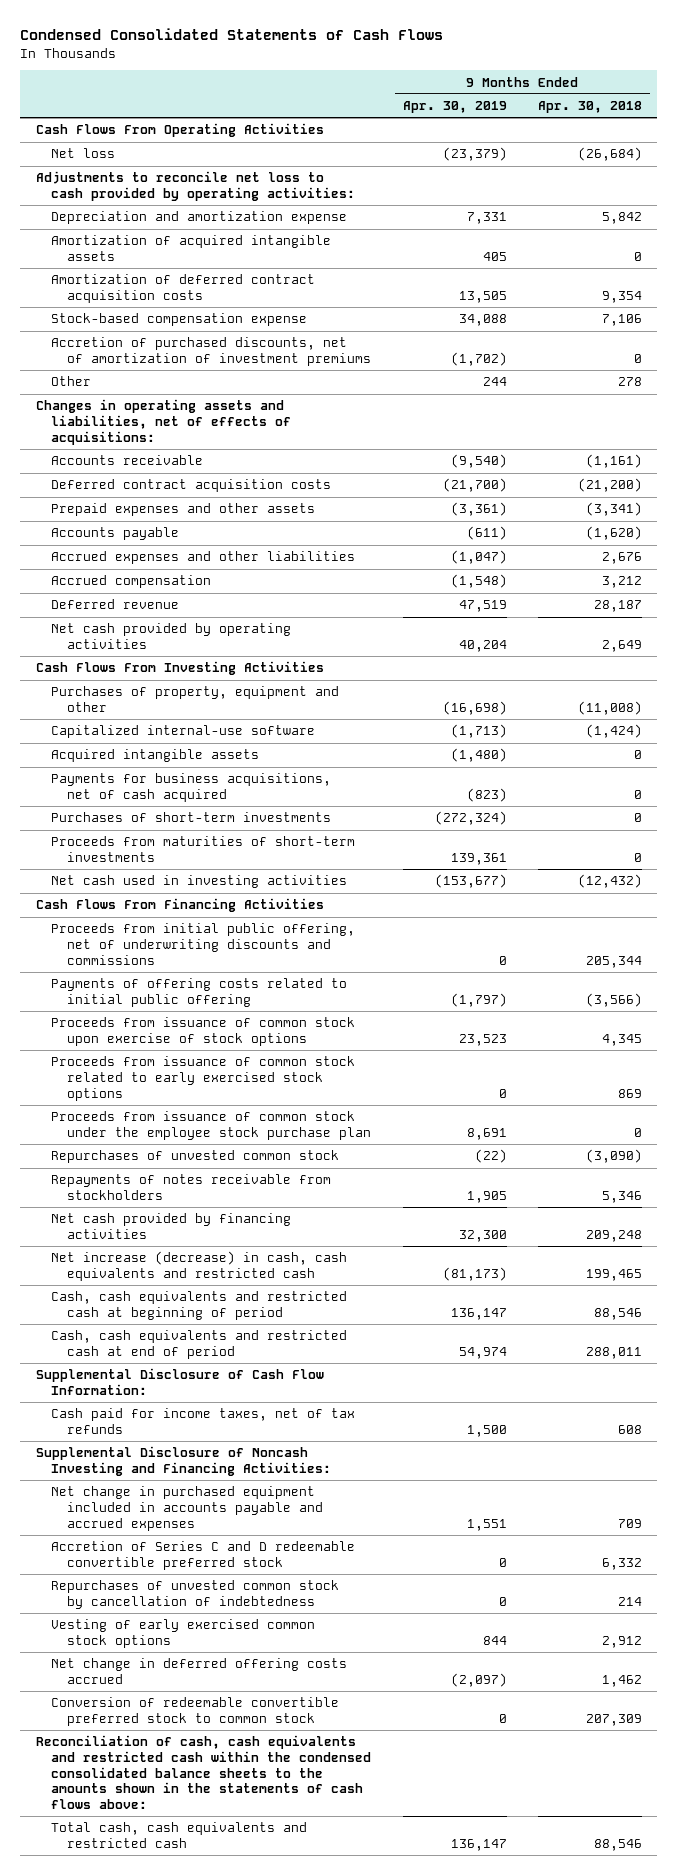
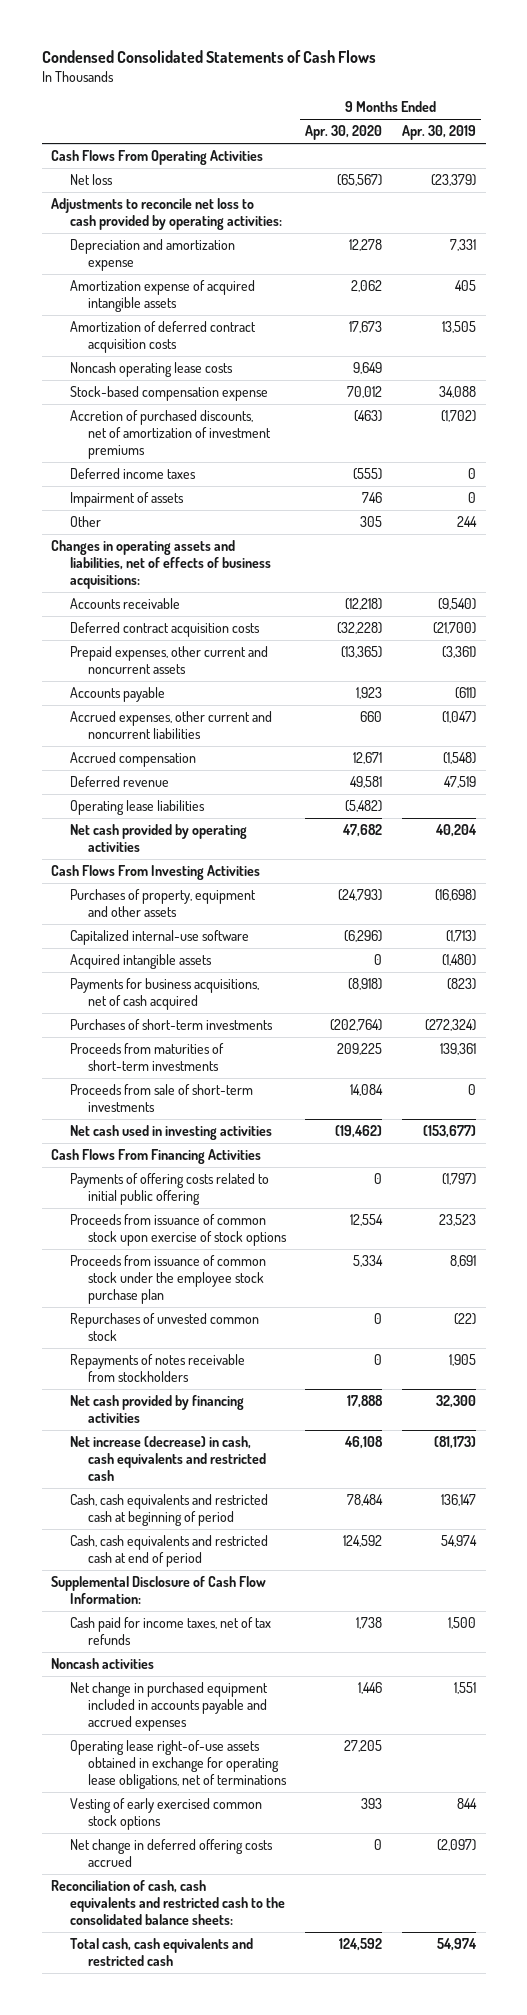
- | 9 Months Ended Apr. 30, 2019 | 9 Months Ended Apr. 30, 2018
+ | 9 Months Ended Apr. 30, 2020 | 9 Months Ended Apr. 30, 2019
- Amortization of acquired intangible assets | 405 | 0
+ Amortization expense of acquired intangible assets | 2,062 | 405
+ Noncash operating lease costs | 9,649 |
+ Deferred income taxes | (555) | 0
+ Impairment of assets | 746 | 0
- Changes in operating assets and liabilities, net of effects of acquisitions:
+ Changes in operating assets and liabilities, net of effects of business acquisitions:
- Prepaid expenses and other assets | (3,361) | (3,341)
+ Prepaid expenses, other current and noncurrent assets | (13,365) | (3,361)
- Accrued expenses and other liabilities | (1,047) | 2,676
+ Accrued expenses, other current and noncurrent liabilities | 660 | (1,047)
+ Operating lease liabilities | (5,482) |
- Purchases of property, equipment and other | (16,698) | (11,008)
+ Purchases of property, equipment and other assets | (24,793) | (16,698)
+ Proceeds from sale of short-term investments | 14,084 | 0
- Proceeds from initial public offering, net of underwriting discounts and commissions | 0 | 205,344
- Proceeds from issuance of common stock related to early exercised stock options | 0 | 869
- Supplemental Disclosure of Noncash Investing and Financing Activities:
+ Noncash activities
- Accretion of Series C and D redeemable convertible preferred stock | 0 | 6,332
- Repurchases of unvested common stock by cancellation of indebtedness | 0 | 214
+ Operating lease right-of-use assets obtained in exchange for operating lease obligations, net of terminations | 27,205 |
- Conversion of redeemable convertible preferred stock to common stock | 0 | 207,309
- Reconciliation of cash, cash equivalents and restricted cash within the condensed consolidated balance sheets to the amounts shown in the statements of cash flows above:
- Total cash, cash equivalents and restricted cash | 136,147 | 88,546
+ Reconciliation of cash, cash equivalents and restricted cash to the consolidated balance sheets:
+ Total cash, cash equivalents and restricted cash | 124,592 | 54,974

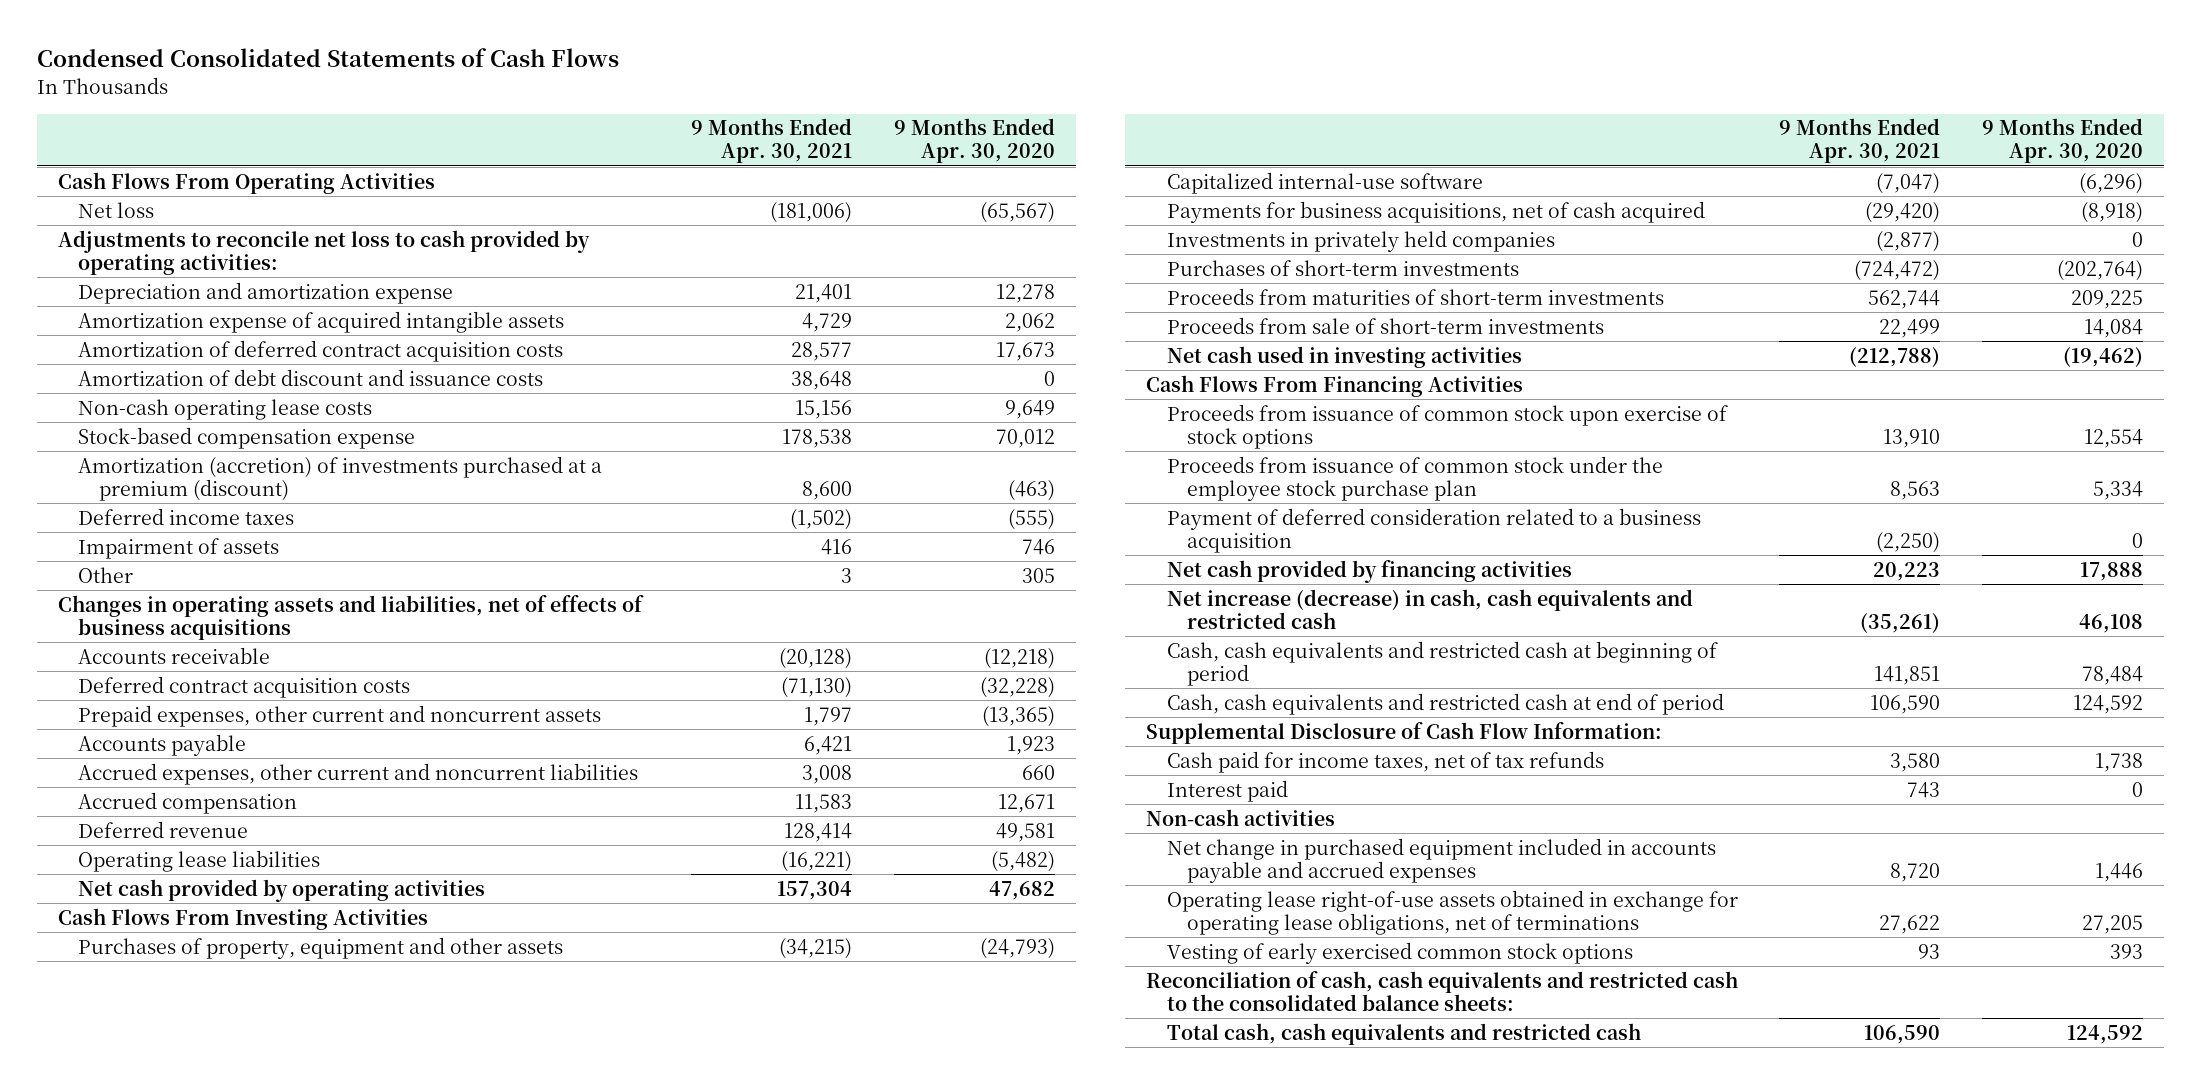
- | 9 Months Ended Apr. 30, 2020 | 9 Months Ended Apr. 30, 2019
+ | 9 Months Ended Apr. 30, 2021 | 9 Months Ended Apr. 30, 2020
- Noncash operating lease costs | 9,649 |
+ Amortization of debt discount and issuance costs | 38,648 | 0
+ Non-cash operating lease costs | 15,156 | 9,649
- Accretion of purchased discounts, net of amortization of investment premiums | (463) | (1,702)
+ Amortization (accretion) of investments purchased at a premium (discount) | 8,600 | (463)
- Changes in operating assets and liabilities, net of effects of business acquisitions:
+ Changes in operating assets and liabilities, net of effects of business acquisitions
- Acquired intangible assets | 0 | (1,480)
+ Investments in privately held companies | (2,877) | 0
- Payments of offering costs related to initial public offering | 0 | (1,797)
- Repurchases of unvested common stock | 0 | (22)
- Repayments of notes receivable from stockholders | 0 | 1,905
+ Payment of deferred consideration related to a business acquisition | (2,250) | 0
- Noncash activities
+ Interest paid | 743 | 0
+ Non-cash activities
- Net change in deferred offering costs accrued | 0 | (2,097)

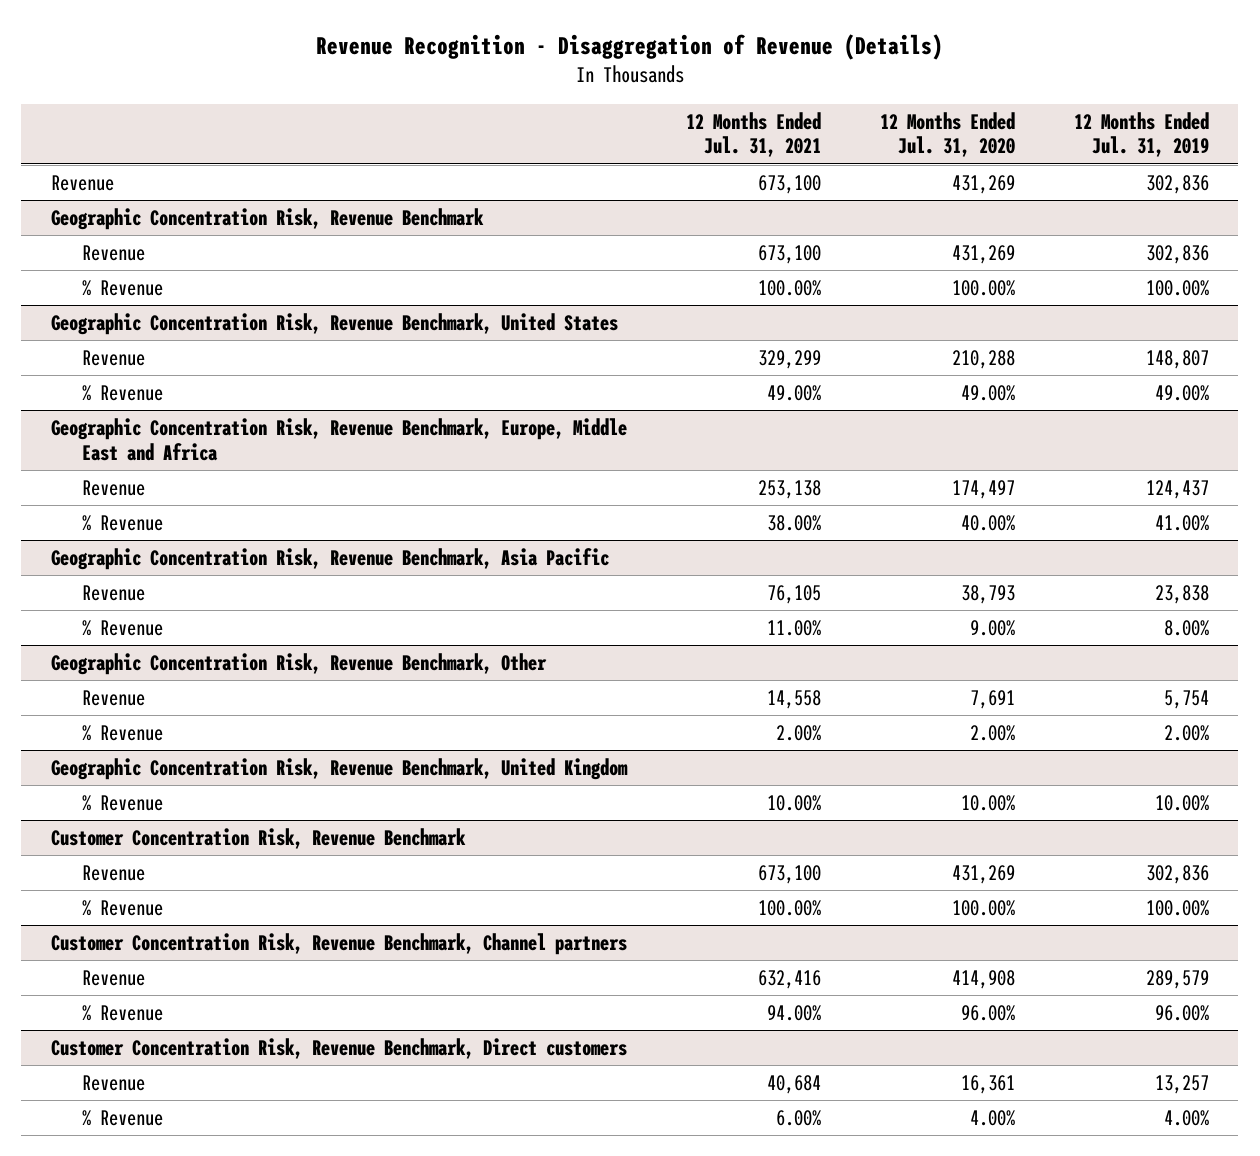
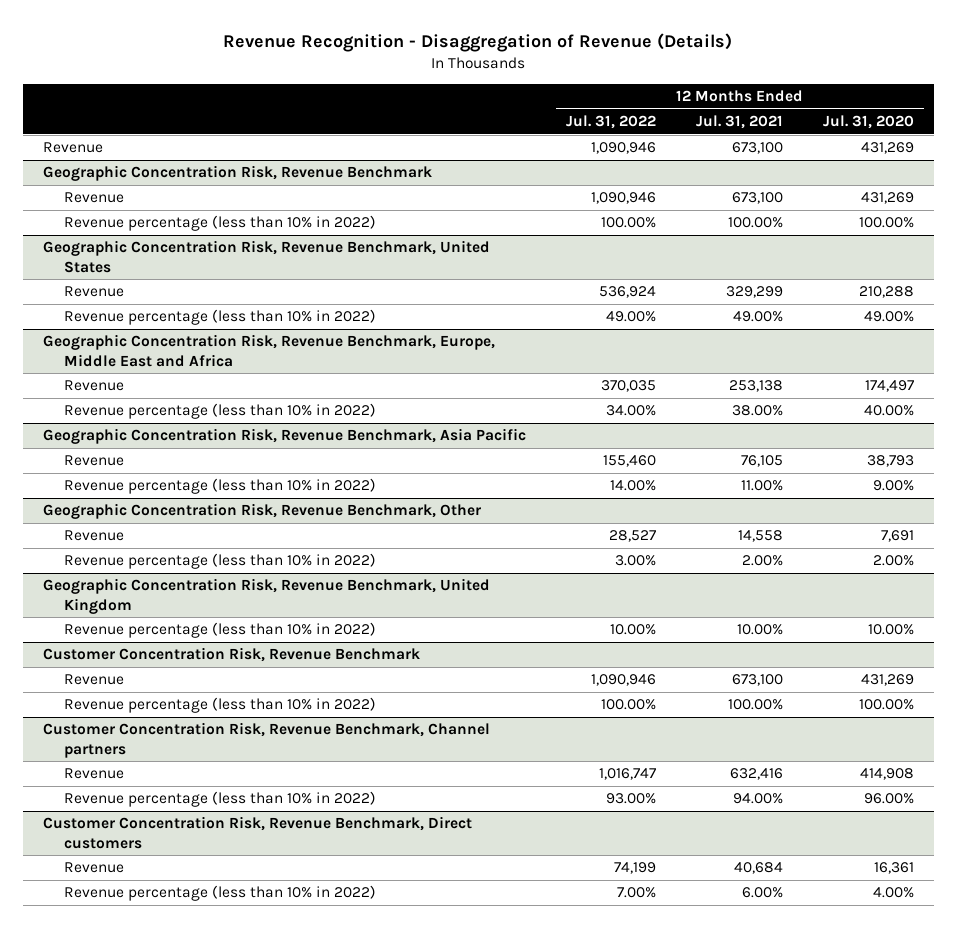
- | 12 Months Ended Jul. 31, 2021 | 12 Months Ended Jul. 31, 2020 | 12 Months Ended Jul. 31, 2019
+ | 12 Months Ended Jul. 31, 2022 | 12 Months Ended Jul. 31, 2021 | 12 Months Ended Jul. 31, 2020
@ Geographic Concentration Risk, Revenue Benchmark
- % Revenue | 100.00% | 100.00% | 100.00%
+ Revenue percentage (less than 10% in 2022) | 100.00% | 100.00% | 100.00%
@ Geographic Concentration Risk, Revenue Benchmark, United States
- % Revenue | 49.00% | 49.00% | 49.00%
+ Revenue percentage (less than 10% in 2022) | 49.00% | 49.00% | 49.00%
@ Geographic Concentration Risk, Revenue Benchmark, Europe, Middle East and Africa
- % Revenue | 38.00% | 40.00% | 41.00%
+ Revenue percentage (less than 10% in 2022) | 34.00% | 38.00% | 40.00%
@ Geographic Concentration Risk, Revenue Benchmark, Asia Pacific
- % Revenue | 11.00% | 9.00% | 8.00%
+ Revenue percentage (less than 10% in 2022) | 14.00% | 11.00% | 9.00%
@ Geographic Concentration Risk, Revenue Benchmark, Other
- % Revenue | 2.00% | 2.00% | 2.00%
+ Revenue percentage (less than 10% in 2022) | 3.00% | 2.00% | 2.00%
@ Geographic Concentration Risk, Revenue Benchmark, United Kingdom
- % Revenue | 10.00% | 10.00% | 10.00%
+ Revenue percentage (less than 10% in 2022) | 10.00% | 10.00% | 10.00%
@ Customer Concentration Risk, Revenue Benchmark
- % Revenue | 100.00% | 100.00% | 100.00%
+ Revenue percentage (less than 10% in 2022) | 100.00% | 100.00% | 100.00%
@ Customer Concentration Risk, Revenue Benchmark, Channel partners
- % Revenue | 94.00% | 96.00% | 96.00%
+ Revenue percentage (less than 10% in 2022) | 93.00% | 94.00% | 96.00%
@ Customer Concentration Risk, Revenue Benchmark, Direct customers
- % Revenue | 6.00% | 4.00% | 4.00%
+ Revenue percentage (less than 10% in 2022) | 7.00% | 6.00% | 4.00%

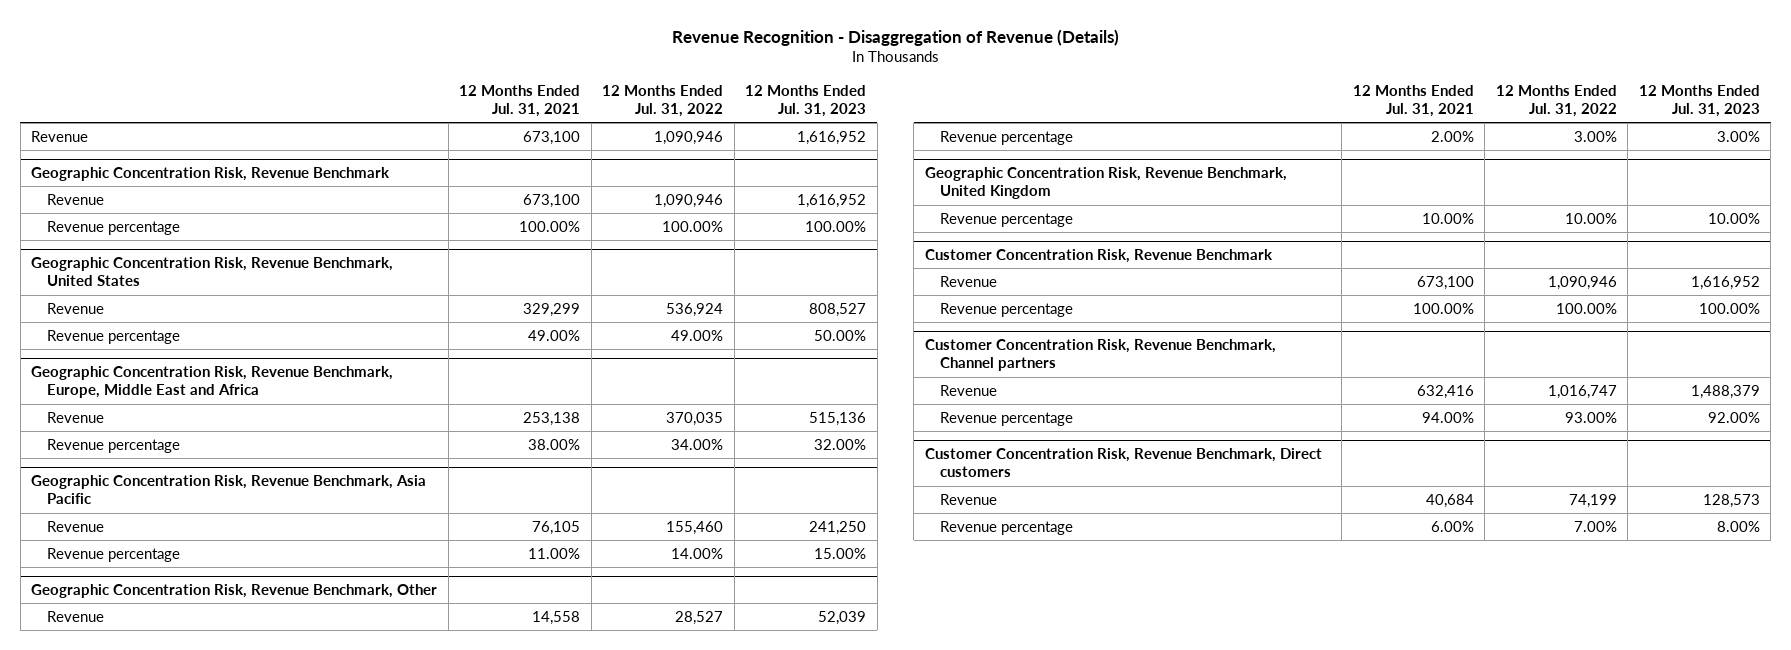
- | 12 Months Ended Jul. 31, 2022 | 12 Months Ended Jul. 31, 2021 | 12 Months Ended Jul. 31, 2020
+ | 12 Months Ended Jul. 31, 2021 | 12 Months Ended Jul. 31, 2022 | 12 Months Ended Jul. 31, 2023
@ Geographic Concentration Risk, Revenue Benchmark
- Revenue percentage (less than 10% in 2022) | 100.00% | 100.00% | 100.00%
+ Revenue percentage | 100.00% | 100.00% | 100.00%
@ Geographic Concentration Risk, Revenue Benchmark, United States
- Revenue percentage (less than 10% in 2022) | 49.00% | 49.00% | 49.00%
+ Revenue percentage | 49.00% | 49.00% | 50.00%
@ Geographic Concentration Risk, Revenue Benchmark, Europe, Middle East and Africa
- Revenue percentage (less than 10% in 2022) | 34.00% | 38.00% | 40.00%
+ Revenue percentage | 38.00% | 34.00% | 32.00%
@ Geographic Concentration Risk, Revenue Benchmark, Asia Pacific
- Revenue percentage (less than 10% in 2022) | 14.00% | 11.00% | 9.00%
+ Revenue percentage | 11.00% | 14.00% | 15.00%
@ Geographic Concentration Risk, Revenue Benchmark, Other
- Revenue percentage (less than 10% in 2022) | 3.00% | 2.00% | 2.00%
+ Revenue percentage | 2.00% | 3.00% | 3.00%
@ Geographic Concentration Risk, Revenue Benchmark, United Kingdom
- Revenue percentage (less than 10% in 2022) | 10.00% | 10.00% | 10.00%
+ Revenue percentage | 10.00% | 10.00% | 10.00%
@ Customer Concentration Risk, Revenue Benchmark
- Revenue percentage (less than 10% in 2022) | 100.00% | 100.00% | 100.00%
+ Revenue percentage | 100.00% | 100.00% | 100.00%
@ Customer Concentration Risk, Revenue Benchmark, Channel partners
- Revenue percentage (less than 10% in 2022) | 93.00% | 94.00% | 96.00%
+ Revenue percentage | 94.00% | 93.00% | 92.00%
@ Customer Concentration Risk, Revenue Benchmark, Direct customers
- Revenue percentage (less than 10% in 2022) | 7.00% | 6.00% | 4.00%
+ Revenue percentage | 6.00% | 7.00% | 8.00%

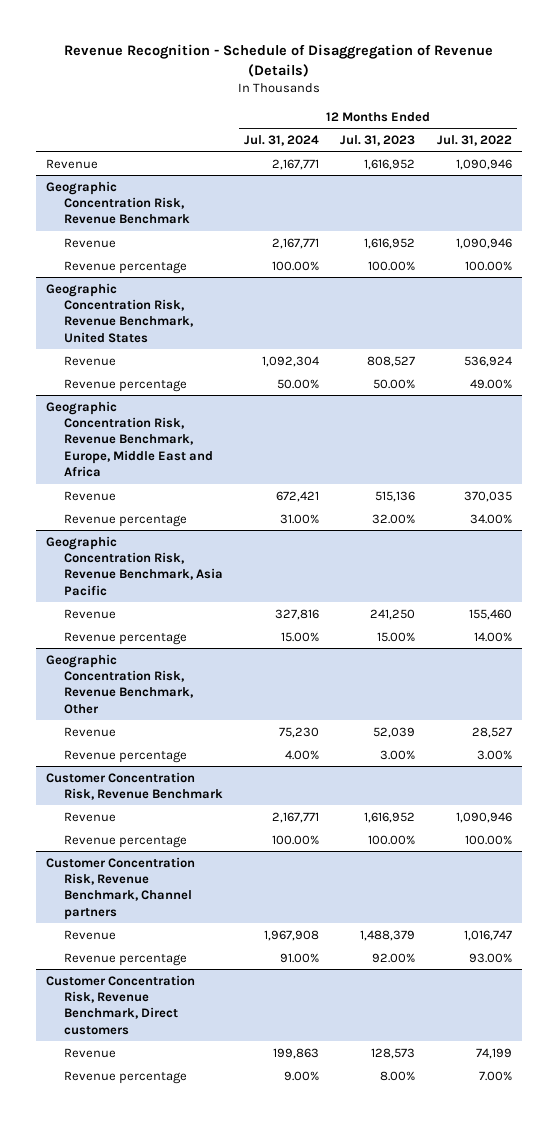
- Revenue Recognition - Disaggregation of Revenue (Details)
+ Revenue Recognition - Schedule of Disaggregation of Revenue (Details)
- | 12 Months Ended Jul. 31, 2021 | 12 Months Ended Jul. 31, 2022 | 12 Months Ended Jul. 31, 2023
+ | 12 Months Ended Jul. 31, 2024 | 12 Months Ended Jul. 31, 2023 | 12 Months Ended Jul. 31, 2022
- Geographic Concentration Risk, Revenue Benchmark, United Kingdom
- Revenue percentage | 10.00% | 10.00% | 10.00%

